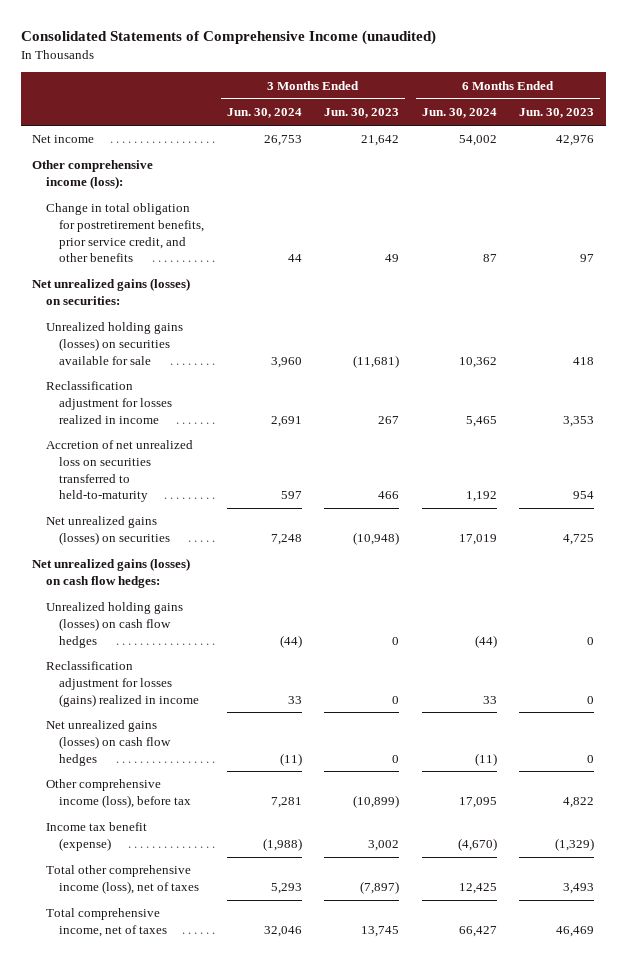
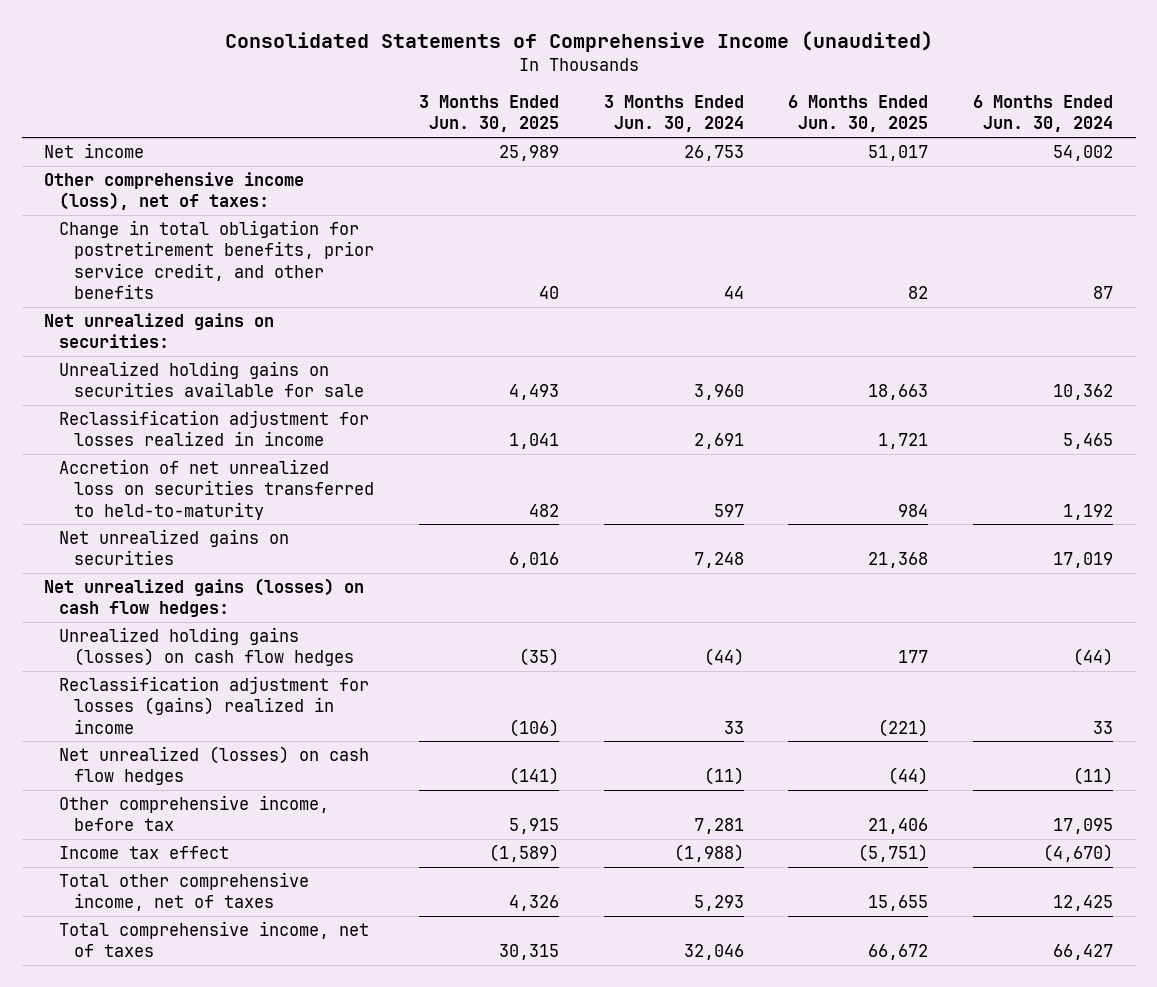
- | 3 Months Ended Jun. 30, 2024 | 3 Months Ended Jun. 30, 2023 | 6 Months Ended Jun. 30, 2024 | 6 Months Ended Jun. 30, 2023
+ | 3 Months Ended Jun. 30, 2025 | 3 Months Ended Jun. 30, 2024 | 6 Months Ended Jun. 30, 2025 | 6 Months Ended Jun. 30, 2024
- Other comprehensive income (loss):
+ Other comprehensive income (loss), net of taxes:
- Net unrealized gains (losses) on securities:
- Unrealized holding gains (losses) on securities available for sale | 3,960 | (11,681) | 10,362 | 418
+ Net unrealized gains on securities:
+ Unrealized holding gains on securities available for sale | 4,493 | 3,960 | 18,663 | 10,362
- Net unrealized gains (losses) on securities | 7,248 | (10,948) | 17,019 | 4,725
+ Net unrealized gains on securities | 6,016 | 7,248 | 21,368 | 17,019
- Net unrealized gains (losses) on cash flow hedges | (11) | 0 | (11) | 0
- Other comprehensive income (loss), before tax | 7,281 | (10,899) | 17,095 | 4,822
- Income tax benefit (expense) | (1,988) | 3,002 | (4,670) | (1,329)
- Total other comprehensive income (loss), net of taxes | 5,293 | (7,897) | 12,425 | 3,493
+ Net unrealized (losses) on cash flow hedges | (141) | (11) | (44) | (11)
+ Other comprehensive income, before tax | 5,915 | 7,281 | 21,406 | 17,095
+ Income tax effect | (1,589) | (1,988) | (5,751) | (4,670)
+ Total other comprehensive income, net of taxes | 4,326 | 5,293 | 15,655 | 12,425

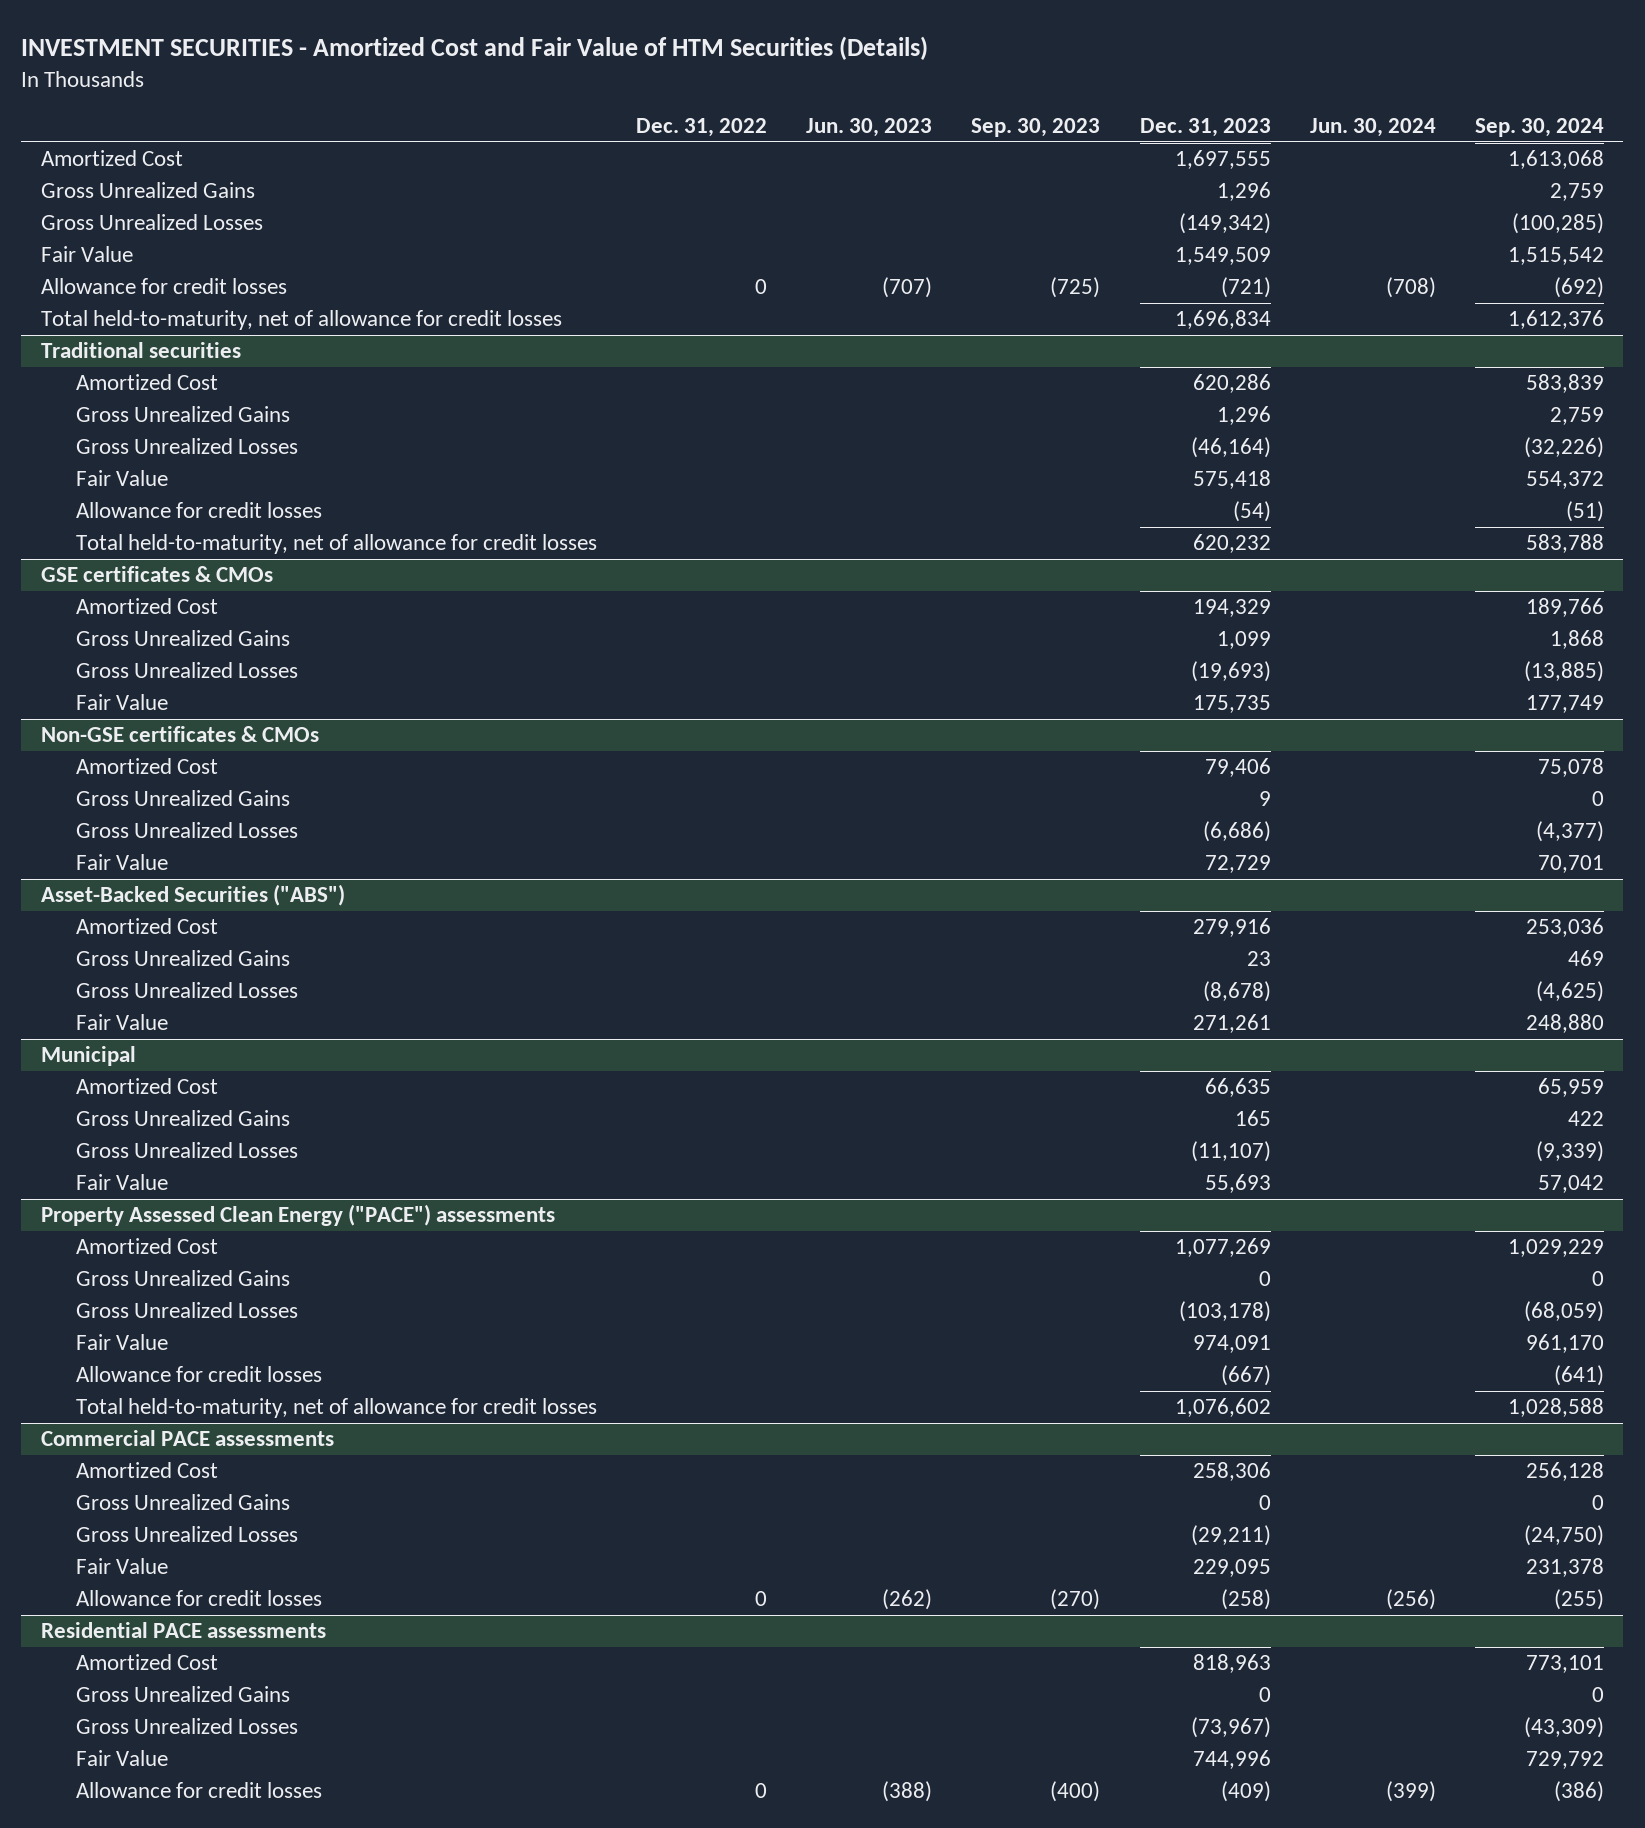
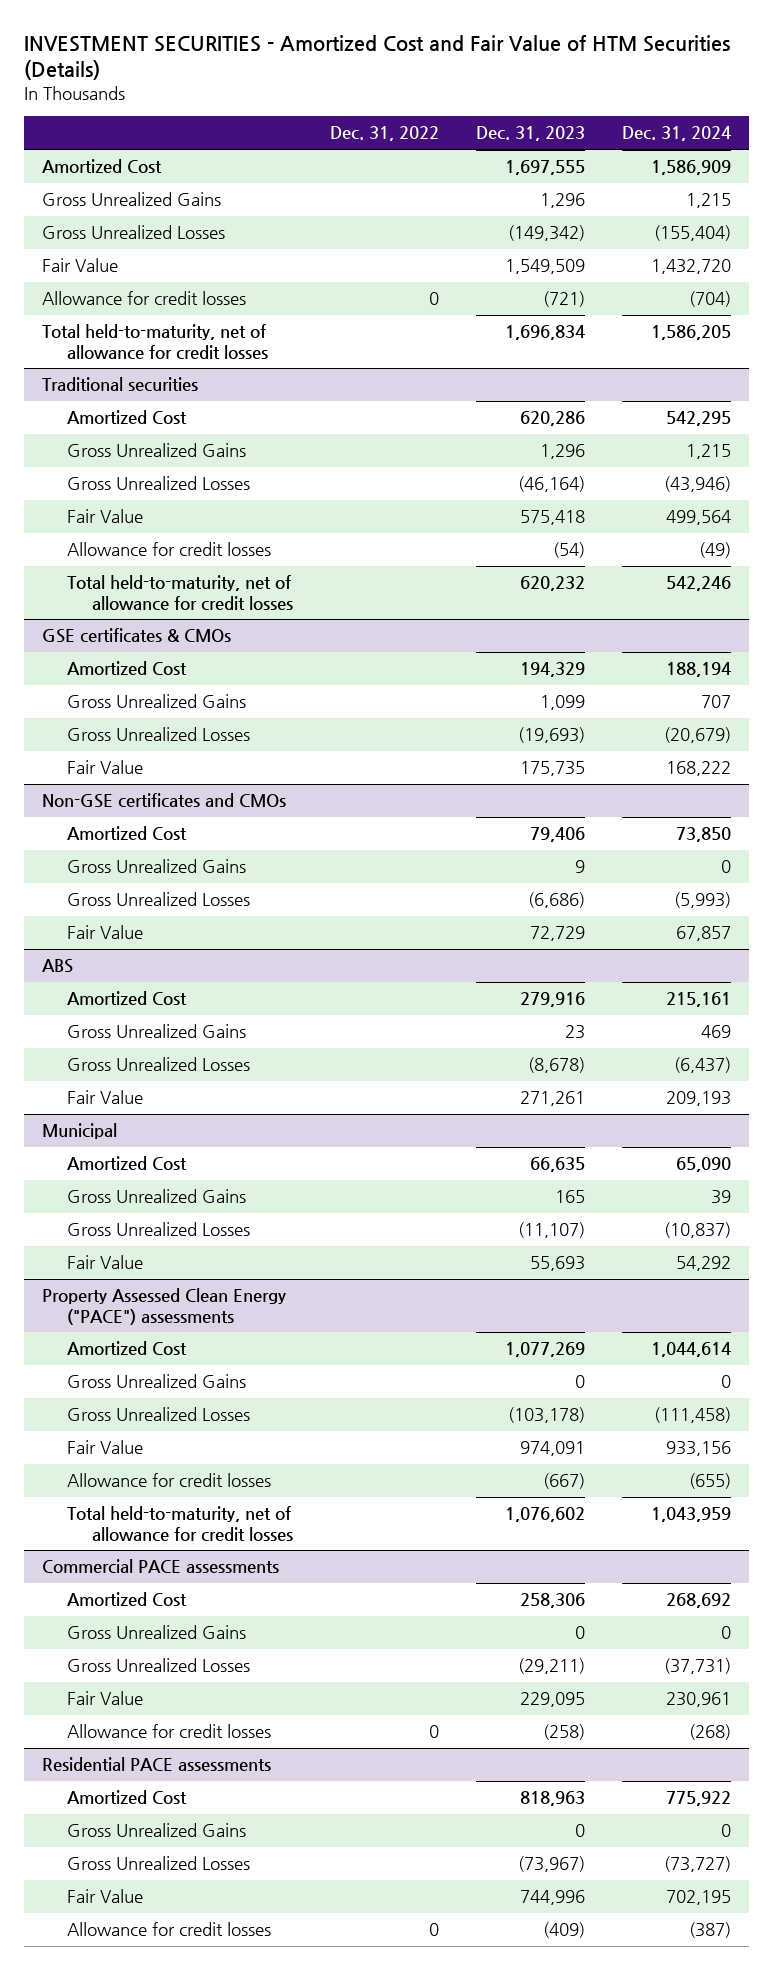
- | Dec. 31, 2022 | Jun. 30, 2023 | Sep. 30, 2023 | Dec. 31, 2023 | Jun. 30, 2024 | Sep. 30, 2024
+ | Dec. 31, 2022 | Dec. 31, 2023 | Dec. 31, 2024
- Non-GSE certificates & CMOs
+ Non-GSE certificates and CMOs
- Asset-Backed Securities ("ABS")
+ ABS

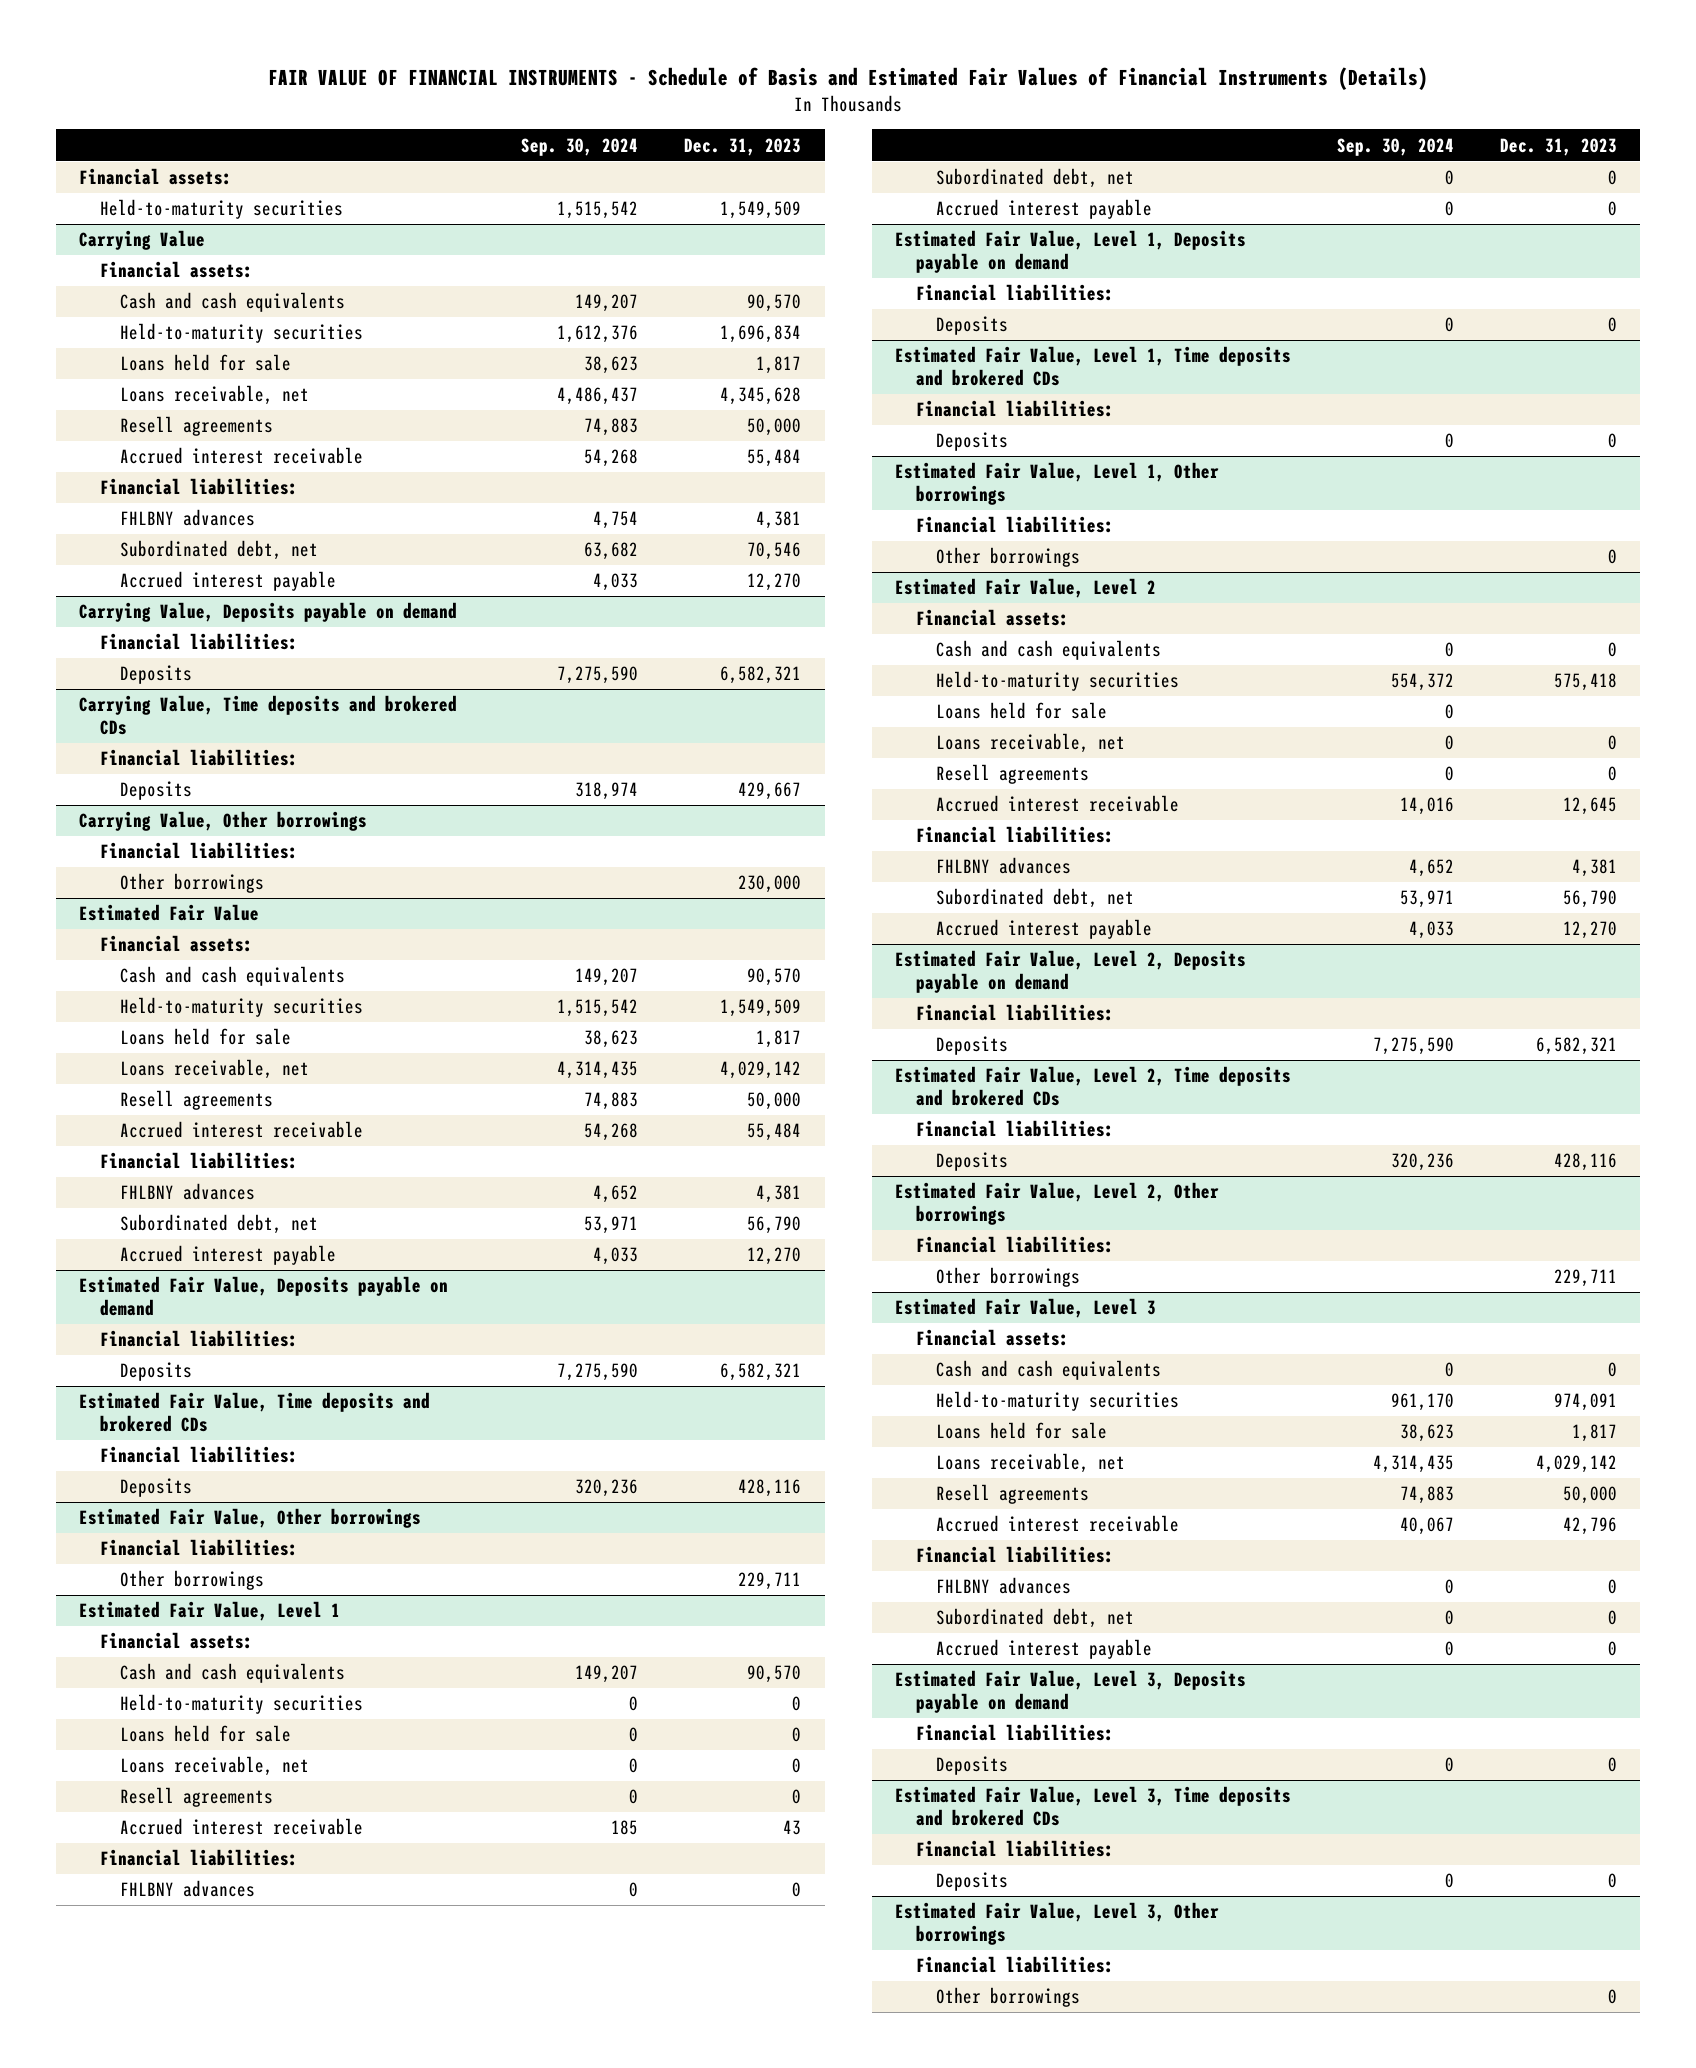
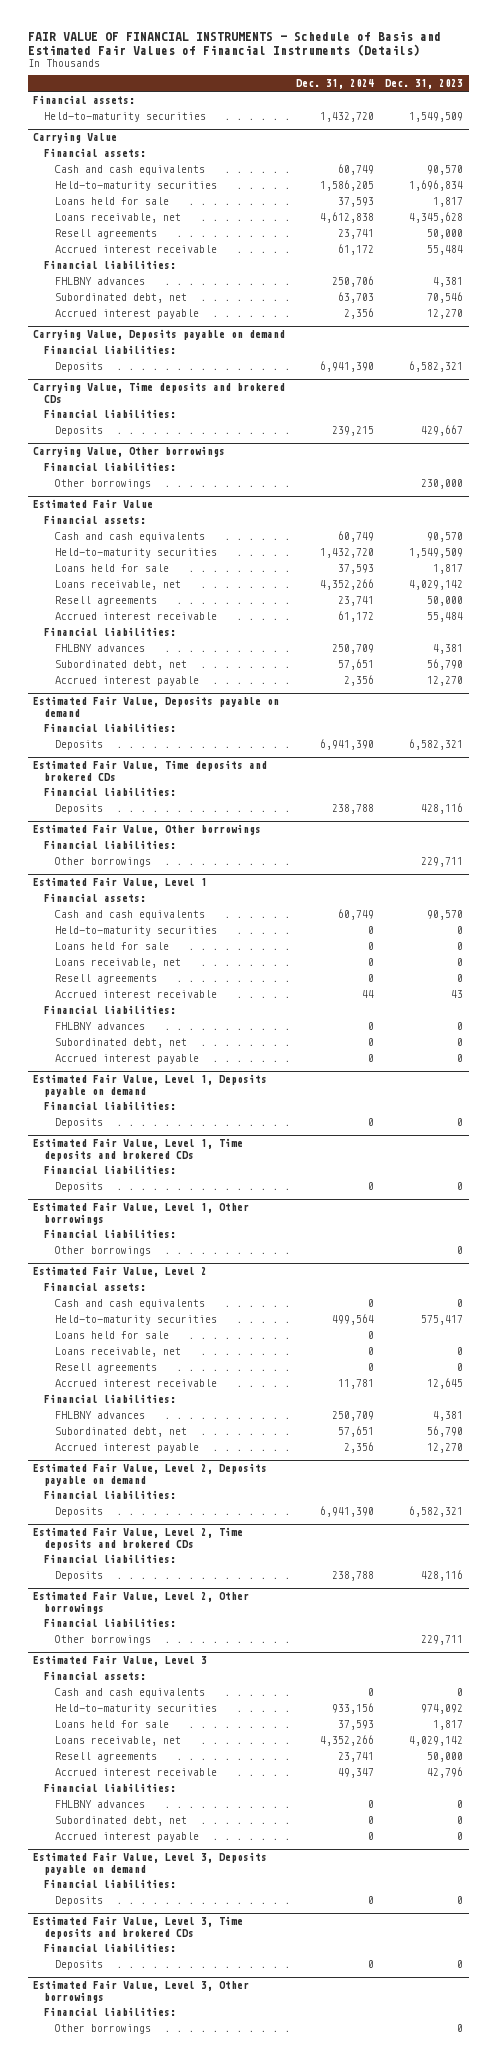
- | Sep. 30, 2024 | Dec. 31, 2023
+ | Dec. 31, 2024 | Dec. 31, 2023
@ Estimated Fair Value, Level 2
- Held-to-maturity securities | 554,372 | 575,418
+ Held-to-maturity securities | 499,564 | 575,417
@ Estimated Fair Value, Level 3
- Held-to-maturity securities | 961,170 | 974,091
+ Held-to-maturity securities | 933,156 | 974,092

